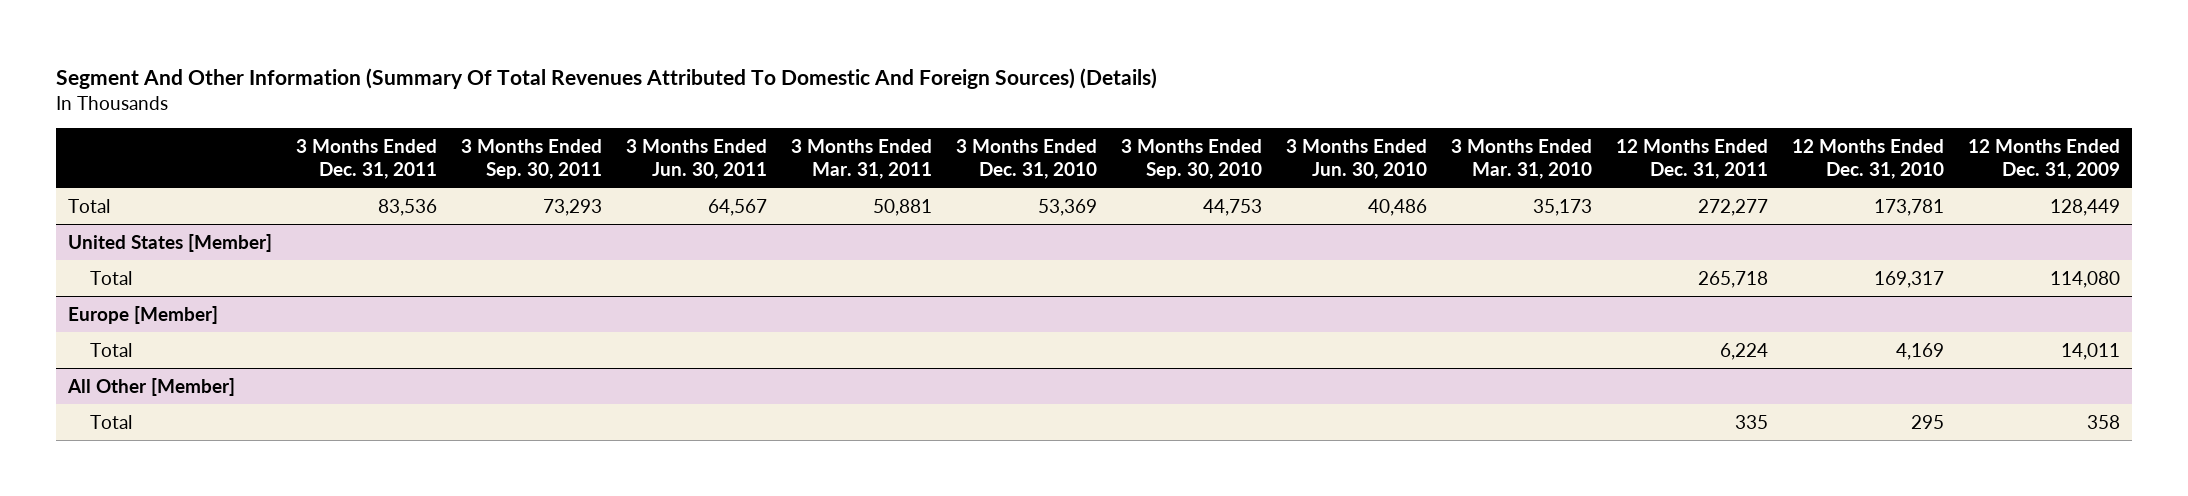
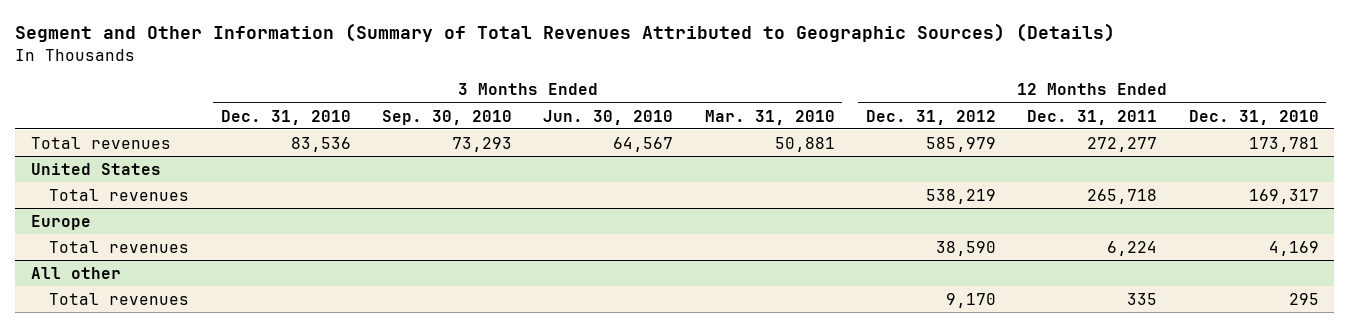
- Segment And Other Information (Summary Of Total Revenues Attributed To Domestic And Foreign Sources) (Details)
+ Segment and Other Information (Summary of Total Revenues Attributed to Geographic Sources) (Details)
- | 3 Months Ended Dec. 31, 2011 | 3 Months Ended Sep. 30, 2011 | 3 Months Ended Jun. 30, 2011 | 3 Months Ended Mar. 31, 2011 | 3 Months Ended Dec. 31, 2010 | 3 Months Ended Sep. 30, 2010 | 3 Months Ended Jun. 30, 2010 | 3 Months Ended Mar. 31, 2010 | 12 Months Ended Dec. 31, 2011 | 12 Months Ended Dec. 31, 2010 | 12 Months Ended Dec. 31, 2009
+ | 3 Months Ended Dec. 31, 2010 | 3 Months Ended Sep. 30, 2010 | 3 Months Ended Jun. 30, 2010 | 3 Months Ended Mar. 31, 2010 | 12 Months Ended Dec. 31, 2012 | 12 Months Ended Dec. 31, 2011 | 12 Months Ended Dec. 31, 2010
- Total | 83,536 | 73,293 | 64,567 | 50,881 | 53,369 | 44,753 | 40,486 | 35,173 | 272,277 | 173,781 | 128,449
- United States [Member]
- Total | | | | | | | | | 265,718 | 169,317 | 114,080
- Europe [Member]
- Total | | | | | | | | | 6,224 | 4,169 | 14,011
- All Other [Member]
- Total | | | | | | | | | 335 | 295 | 358
+ Total revenues | 83,536 | 73,293 | 64,567 | 50,881 | 585,979 | 272,277 | 173,781
+ United States
+ Total revenues | | | | | 538,219 | 265,718 | 169,317
+ Europe
+ Total revenues | | | | | 38,590 | 6,224 | 4,169
+ All other
+ Total revenues | | | | | 9,170 | 335 | 295

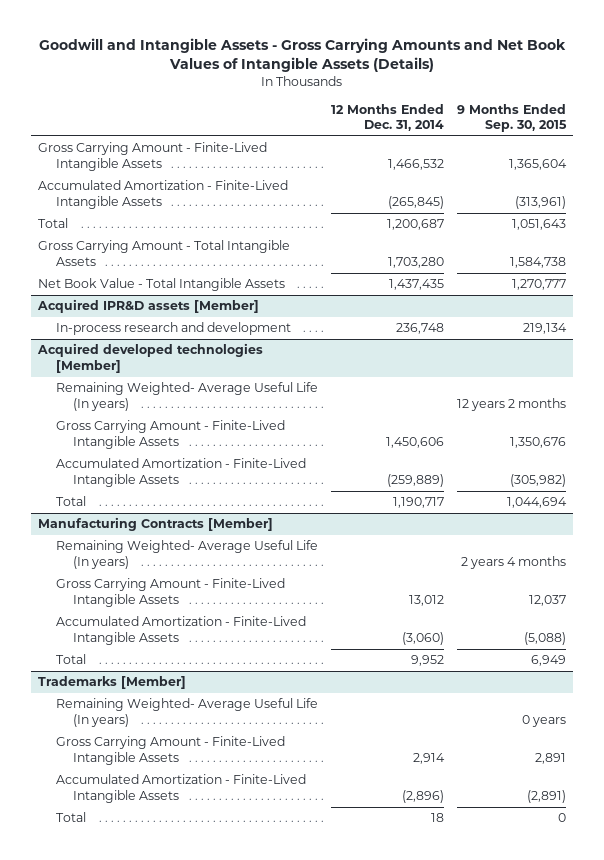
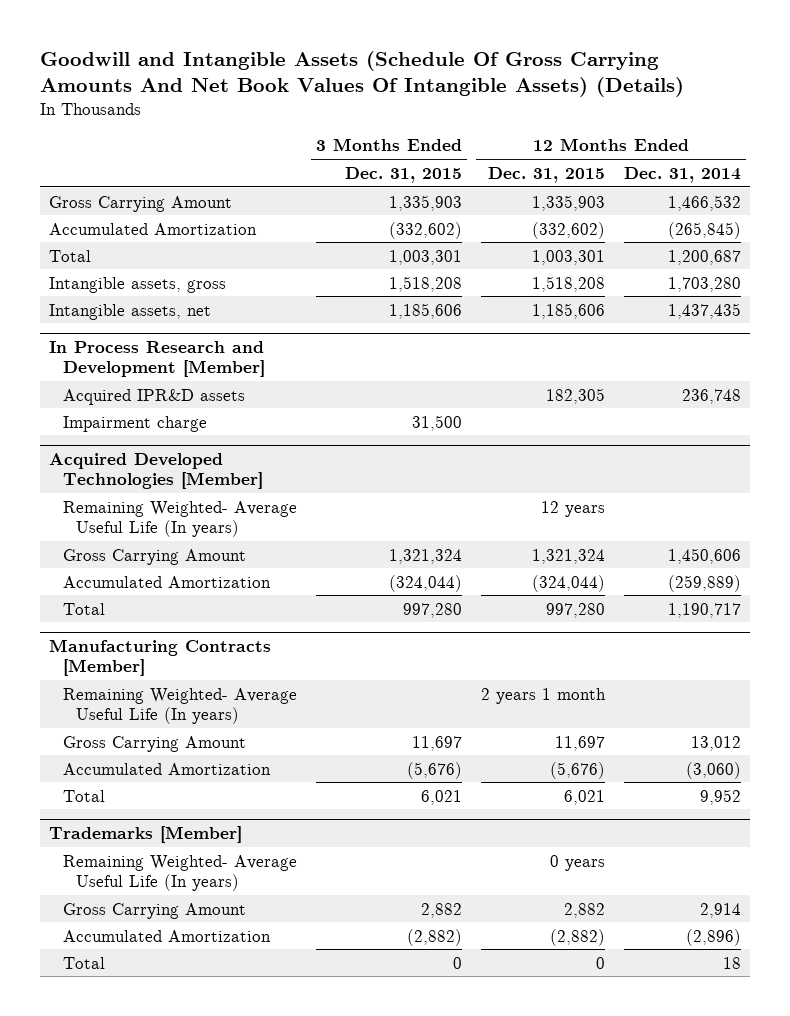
- Goodwill and Intangible Assets - Gross Carrying Amounts and Net Book Values of Intangible Assets (Details)
+ Goodwill and Intangible Assets (Schedule Of Gross Carrying Amounts And Net Book Values Of Intangible Assets) (Details)
- | 12 Months Ended Dec. 31, 2014 | 9 Months Ended Sep. 30, 2015
+ | 3 Months Ended Dec. 31, 2015 | 12 Months Ended Dec. 31, 2015 | 12 Months Ended Dec. 31, 2014
- Gross Carrying Amount - Finite-Lived Intangible Assets | 1,466,532 | 1,365,604
- Accumulated Amortization - Finite-Lived Intangible Assets | (265,845) | (313,961)
+ Gross Carrying Amount | 1,335,903 | 1,335,903 | 1,466,532
+ Accumulated Amortization | (332,602) | (332,602) | (265,845)
- Gross Carrying Amount - Total Intangible Assets | 1,703,280 | 1,584,738
- Net Book Value - Total Intangible Assets | 1,437,435 | 1,270,777
- Acquired IPR&D assets [Member]
- In-process research and development | 236,748 | 219,134
- Acquired developed technologies [Member]
+ Intangible assets, gross | 1,518,208 | 1,518,208 | 1,703,280
+ Intangible assets, net | 1,185,606 | 1,185,606 | 1,437,435
+ In Process Research and Development [Member]
+ Acquired IPR&D assets | | 182,305 | 236,748
+ Impairment charge | 31,500 | |
+ Acquired Developed Technologies [Member]
- Gross Carrying Amount - Finite-Lived Intangible Assets | 1,450,606 | 1,350,676
- Accumulated Amortization - Finite-Lived Intangible Assets | (259,889) | (305,982)
+ Gross Carrying Amount | 1,321,324 | 1,321,324 | 1,450,606
+ Accumulated Amortization | (324,044) | (324,044) | (259,889)
@ Manufacturing Contracts [Member]
- Gross Carrying Amount - Finite-Lived Intangible Assets | 13,012 | 12,037
- Accumulated Amortization - Finite-Lived Intangible Assets | (3,060) | (5,088)
+ Gross Carrying Amount | 11,697 | 11,697 | 13,012
+ Accumulated Amortization | (5,676) | (5,676) | (3,060)
@ Trademarks [Member]
- Gross Carrying Amount - Finite-Lived Intangible Assets | 2,914 | 2,891
- Accumulated Amortization - Finite-Lived Intangible Assets | (2,896) | (2,891)
+ Gross Carrying Amount | 2,882 | 2,882 | 2,914
+ Accumulated Amortization | (2,882) | (2,882) | (2,896)

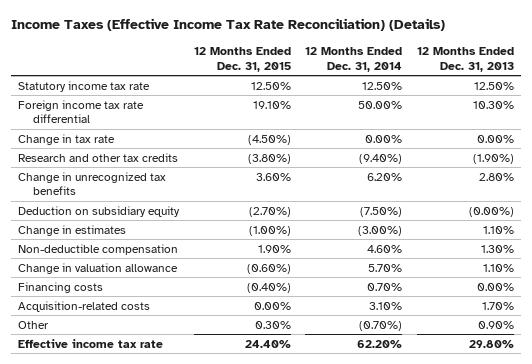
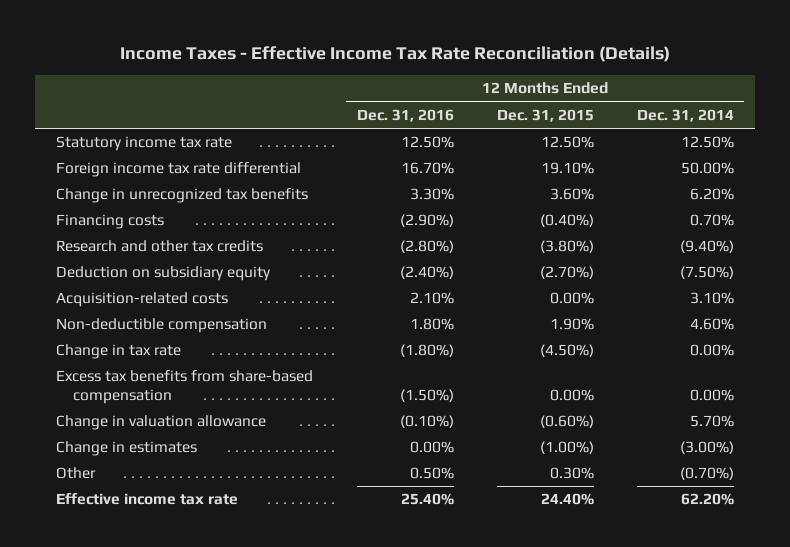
- Income Taxes (Effective Income Tax Rate Reconciliation) (Details)
+ Income Taxes - Effective Income Tax Rate Reconciliation (Details)
- | 12 Months Ended Dec. 31, 2015 | 12 Months Ended Dec. 31, 2014 | 12 Months Ended Dec. 31, 2013
+ | 12 Months Ended Dec. 31, 2016 | 12 Months Ended Dec. 31, 2015 | 12 Months Ended Dec. 31, 2014
moved up: Financing costs | (2.90%) | (0.40%) | 0.70%
moved down: Research and other tax credits | (2.80%) | (3.80%) | (9.40%)
moved up: Acquisition-related costs | 2.10% | 0.00% | 3.10%
moved down: Change in tax rate | (1.80%) | (4.50%) | 0.00%
+ Excess tax benefits from share-based compensation | (1.50%) | 0.00% | 0.00%
moved down: Change in estimates | 0.00% | (1.00%) | (3.00%)

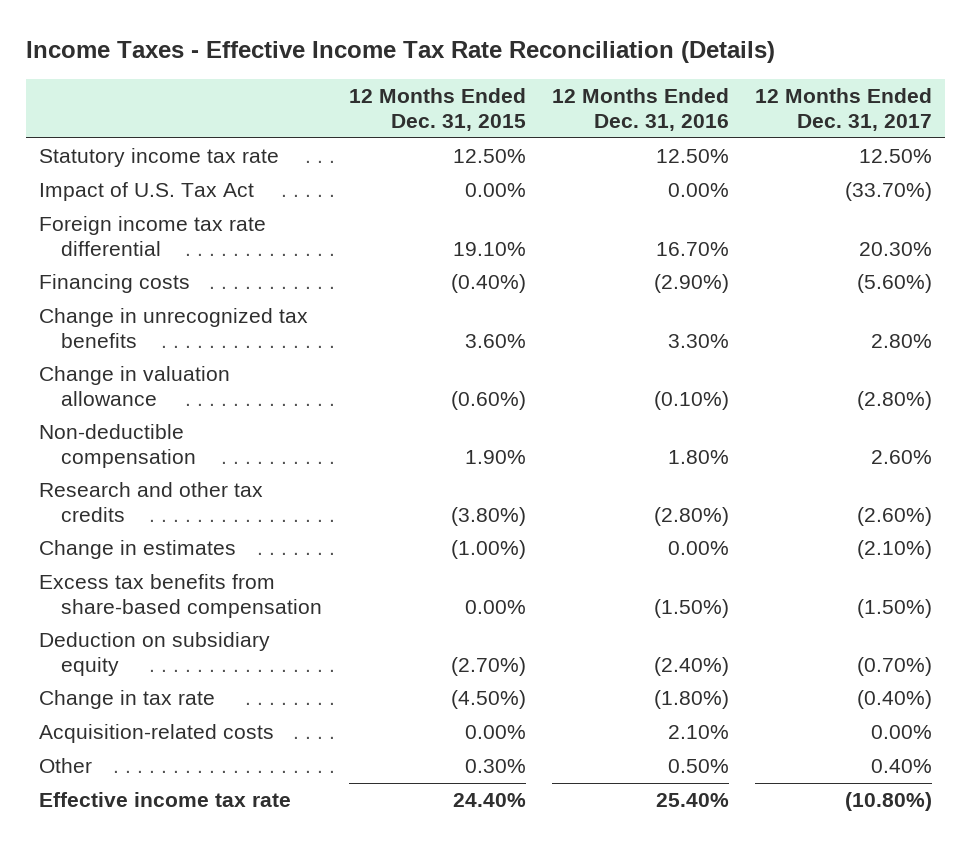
- | 12 Months Ended Dec. 31, 2016 | 12 Months Ended Dec. 31, 2015 | 12 Months Ended Dec. 31, 2014
+ | 12 Months Ended Dec. 31, 2015 | 12 Months Ended Dec. 31, 2016 | 12 Months Ended Dec. 31, 2017
+ Impact of U.S. Tax Act | 0.00% | 0.00% | (33.70%)
moved down: Change in unrecognized tax benefits | 3.60% | 3.30% | 2.80%
moved up: Change in valuation allowance | (0.60%) | (0.10%) | (2.80%)
moved up: Non-deductible compensation | 1.90% | 1.80% | 2.60%
moved up: Change in estimates | (1.00%) | 0.00% | (2.10%)
moved up: Excess tax benefits from share-based compensation | 0.00% | (1.50%) | (1.50%)
moved down: Acquisition-related costs | 0.00% | 2.10% | 0.00%

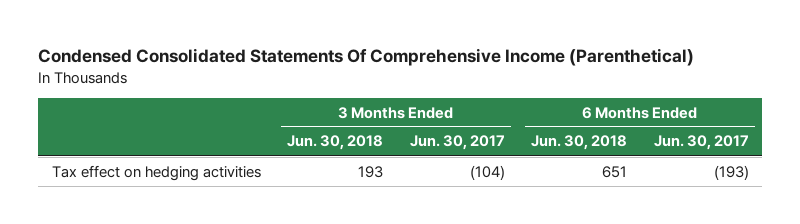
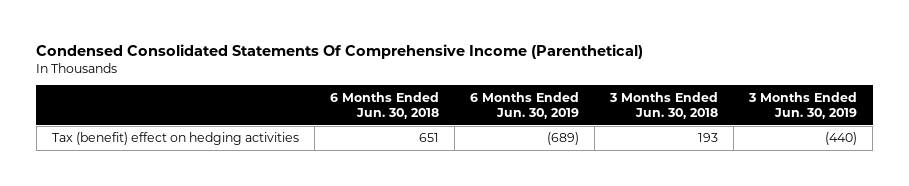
- | 3 Months Ended Jun. 30, 2018 | 3 Months Ended Jun. 30, 2017 | 6 Months Ended Jun. 30, 2018 | 6 Months Ended Jun. 30, 2017
+ | 6 Months Ended Jun. 30, 2018 | 6 Months Ended Jun. 30, 2019 | 3 Months Ended Jun. 30, 2018 | 3 Months Ended Jun. 30, 2019
- Tax effect on hedging activities | 193 | (104) | 651 | (193)
+ Tax (benefit) effect on hedging activities | 651 | (689) | 193 | (440)

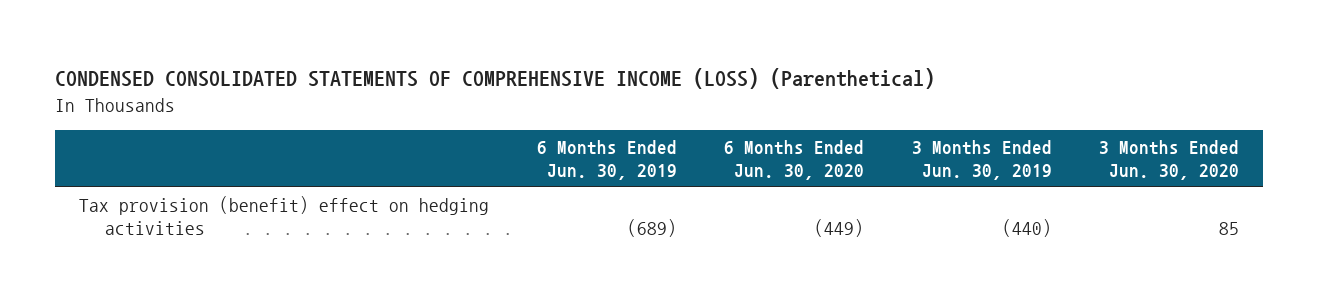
- Condensed Consolidated Statements Of Comprehensive Income (Parenthetical)
+ CONDENSED CONSOLIDATED STATEMENTS OF COMPREHENSIVE INCOME (LOSS) (Parenthetical)
- | 6 Months Ended Jun. 30, 2018 | 6 Months Ended Jun. 30, 2019 | 3 Months Ended Jun. 30, 2018 | 3 Months Ended Jun. 30, 2019
+ | 6 Months Ended Jun. 30, 2019 | 6 Months Ended Jun. 30, 2020 | 3 Months Ended Jun. 30, 2019 | 3 Months Ended Jun. 30, 2020
- Tax (benefit) effect on hedging activities | 651 | (689) | 193 | (440)
+ Tax provision (benefit) effect on hedging activities | (689) | (449) | (440) | 85

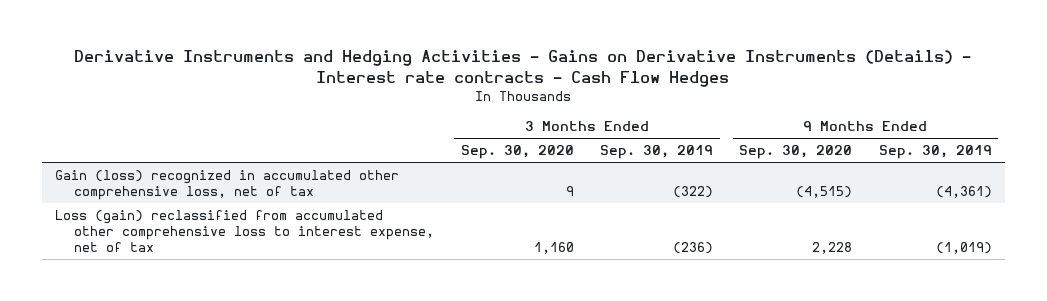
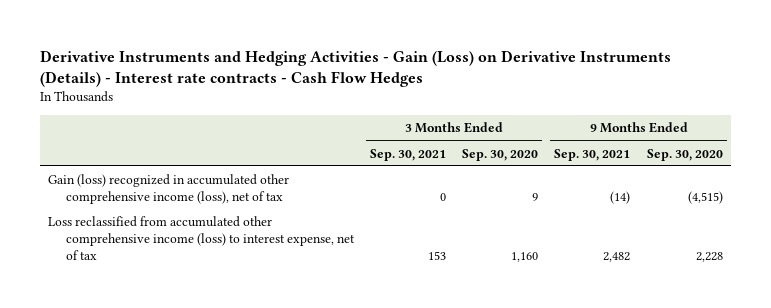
- Derivative Instruments and Hedging Activities - Gains on Derivative Instruments (Details) - Interest rate contracts - Cash Flow Hedges
+ Derivative Instruments and Hedging Activities - Gain (Loss) on Derivative Instruments (Details) - Interest rate contracts - Cash Flow Hedges
- | 3 Months Ended Sep. 30, 2020 | 3 Months Ended Sep. 30, 2019 | 9 Months Ended Sep. 30, 2020 | 9 Months Ended Sep. 30, 2019
+ | 3 Months Ended Sep. 30, 2021 | 3 Months Ended Sep. 30, 2020 | 9 Months Ended Sep. 30, 2021 | 9 Months Ended Sep. 30, 2020
- Gain (loss) recognized in accumulated other comprehensive loss, net of tax | 9 | (322) | (4,515) | (4,361)
- Loss (gain) reclassified from accumulated other comprehensive loss to interest expense, net of tax | 1,160 | (236) | 2,228 | (1,019)
+ Gain (loss) recognized in accumulated other comprehensive income (loss), net of tax | 0 | 9 | (14) | (4,515)
+ Loss reclassified from accumulated other comprehensive income (loss) to interest expense, net of tax | 153 | 1,160 | 2,482 | 2,228

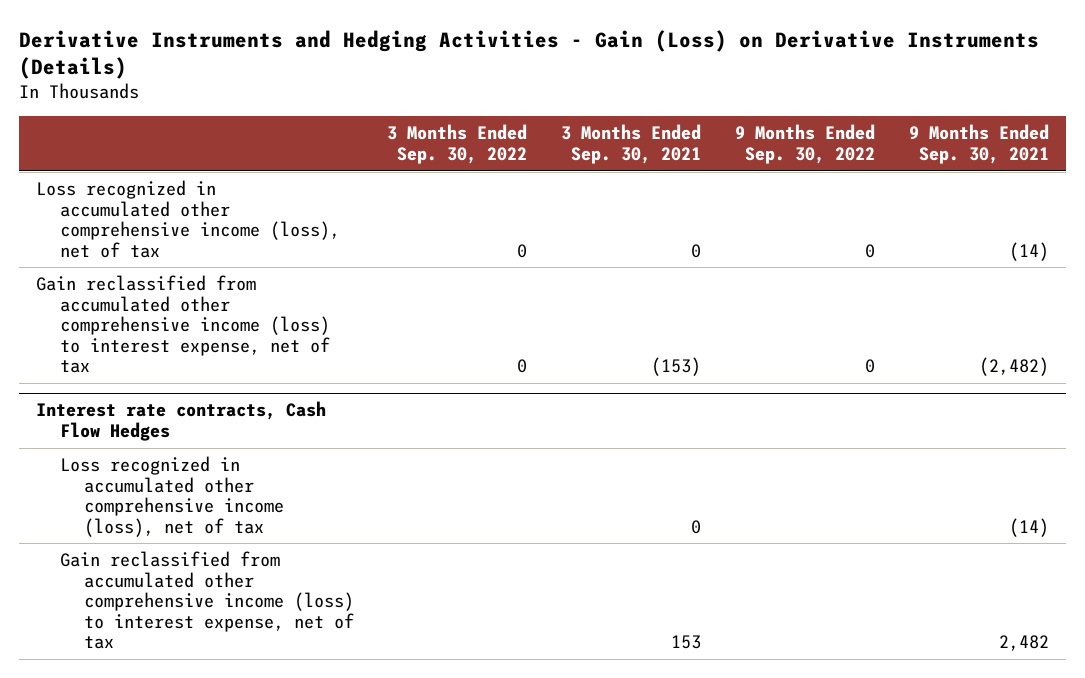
- Derivative Instruments and Hedging Activities - Gain (Loss) on Derivative Instruments (Details) - Interest rate contracts - Cash Flow Hedges
+ Derivative Instruments and Hedging Activities - Gain (Loss) on Derivative Instruments (Details)
- | 3 Months Ended Sep. 30, 2021 | 3 Months Ended Sep. 30, 2020 | 9 Months Ended Sep. 30, 2021 | 9 Months Ended Sep. 30, 2020
+ | 3 Months Ended Sep. 30, 2022 | 3 Months Ended Sep. 30, 2021 | 9 Months Ended Sep. 30, 2022 | 9 Months Ended Sep. 30, 2021
- Gain (loss) recognized in accumulated other comprehensive income (loss), net of tax | 0 | 9 | (14) | (4,515)
- Loss reclassified from accumulated other comprehensive income (loss) to interest expense, net of tax | 153 | 1,160 | 2,482 | 2,228
+ Loss recognized in accumulated other comprehensive income (loss), net of tax | 0 | 0 | 0 | (14)
+ Gain reclassified from accumulated other comprehensive income (loss) to interest expense, net of tax | 0 | (153) | 0 | (2,482)
+ Interest rate contracts, Cash Flow Hedges
+ Loss recognized in accumulated other comprehensive income (loss), net of tax | | 0 | | (14)
+ Gain reclassified from accumulated other comprehensive income (loss) to interest expense, net of tax | | 153 | | 2,482

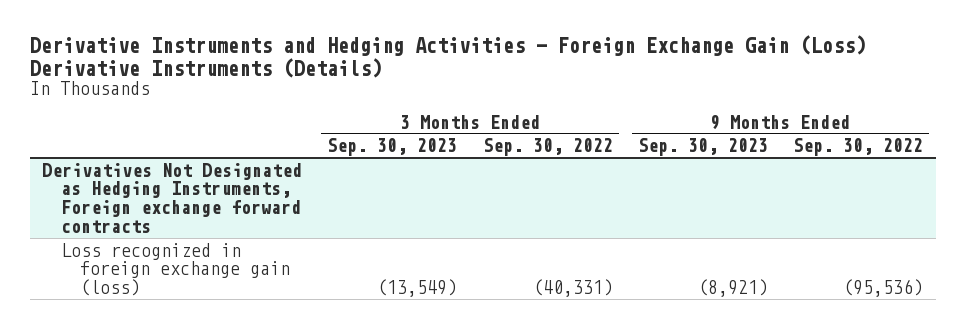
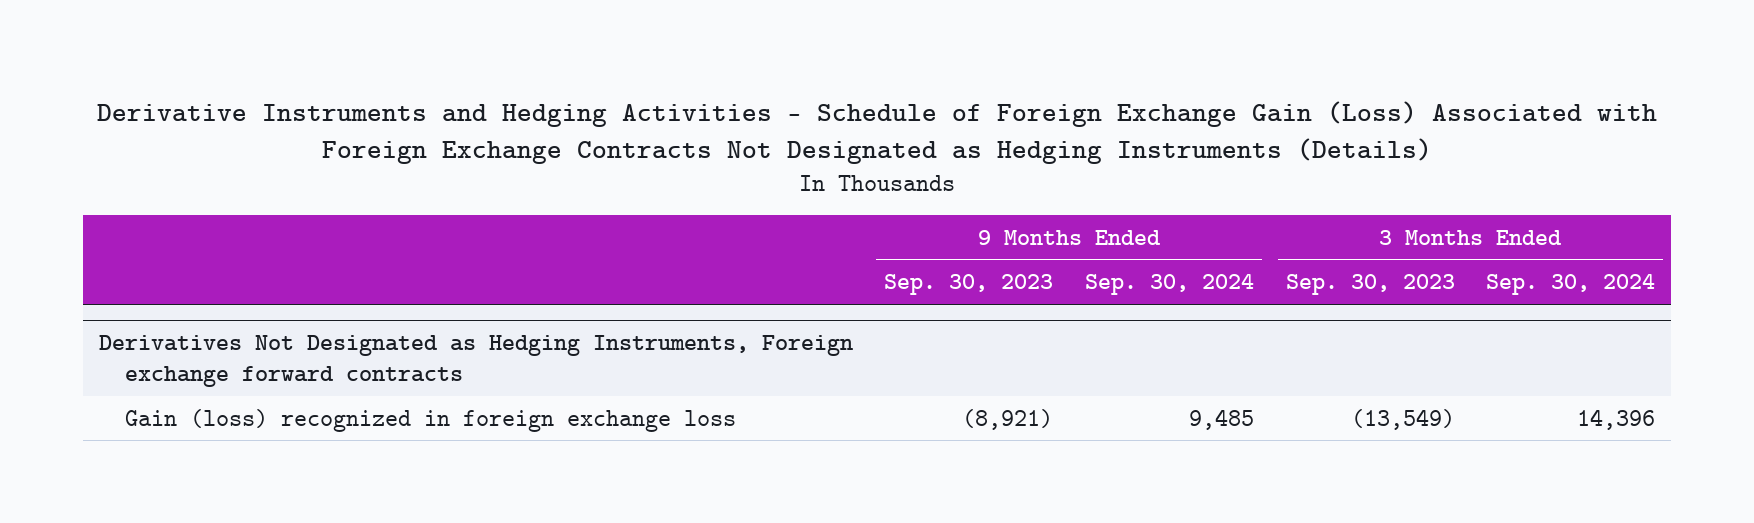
- Derivative Instruments and Hedging Activities - Foreign Exchange Gain (Loss) Derivative Instruments (Details)
+ Derivative Instruments and Hedging Activities - Schedule of Foreign Exchange Gain (Loss) Associated with Foreign Exchange Contracts Not Designated as Hedging Instruments (Details)
- | 3 Months Ended Sep. 30, 2023 | 3 Months Ended Sep. 30, 2022 | 9 Months Ended Sep. 30, 2023 | 9 Months Ended Sep. 30, 2022
+ | 9 Months Ended Sep. 30, 2023 | 9 Months Ended Sep. 30, 2024 | 3 Months Ended Sep. 30, 2023 | 3 Months Ended Sep. 30, 2024
@ Derivatives Not Designated as Hedging Instruments, Foreign exchange forward contracts
- Loss recognized in foreign exchange gain (loss) | (13,549) | (40,331) | (8,921) | (95,536)
+ Gain (loss) recognized in foreign exchange loss | (8,921) | 9,485 | (13,549) | 14,396

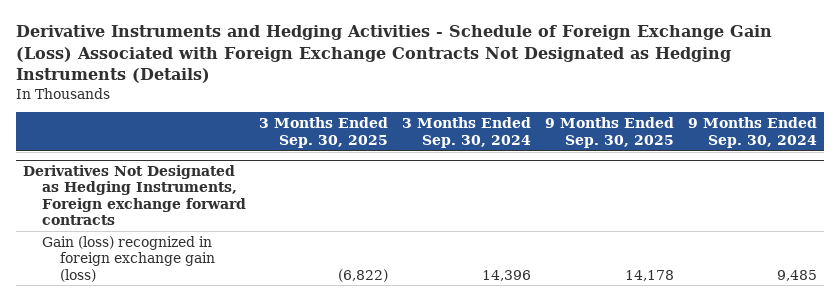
- | 9 Months Ended Sep. 30, 2023 | 9 Months Ended Sep. 30, 2024 | 3 Months Ended Sep. 30, 2023 | 3 Months Ended Sep. 30, 2024
+ | 3 Months Ended Sep. 30, 2025 | 3 Months Ended Sep. 30, 2024 | 9 Months Ended Sep. 30, 2025 | 9 Months Ended Sep. 30, 2024
@ Derivatives Not Designated as Hedging Instruments, Foreign exchange forward contracts
- Gain (loss) recognized in foreign exchange loss | (8,921) | 9,485 | (13,549) | 14,396
+ Gain (loss) recognized in foreign exchange gain (loss) | (6,822) | 14,396 | 14,178 | 9,485

